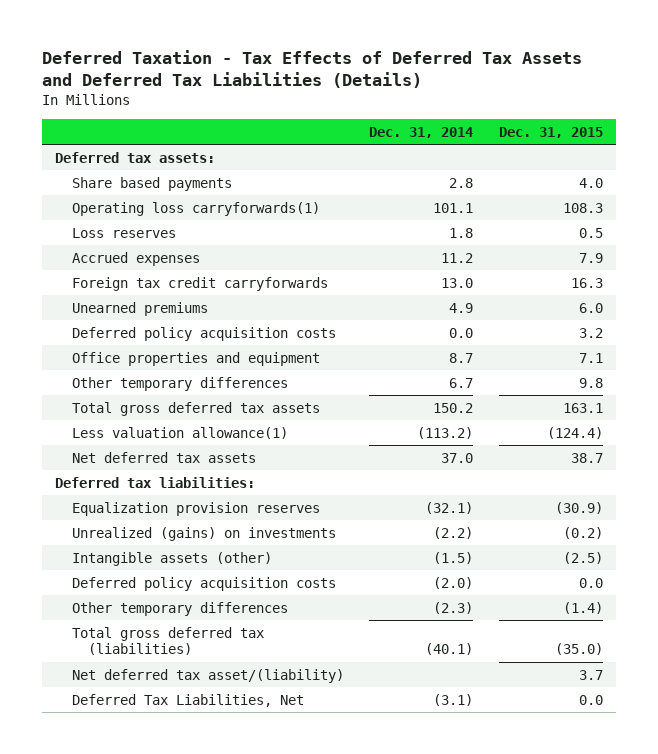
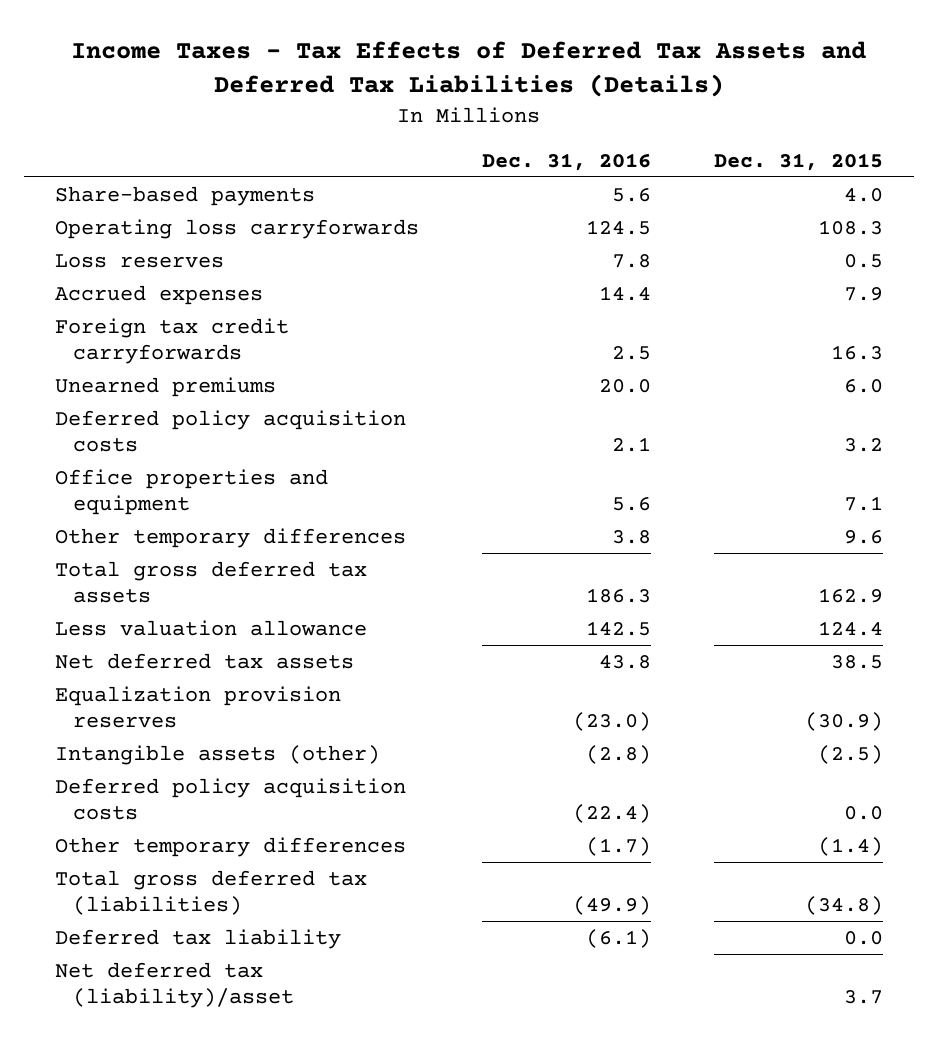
- Deferred Taxation - Tax Effects of Deferred Tax Assets and Deferred Tax Liabilities (Details)
+ Income Taxes - Tax Effects of Deferred Tax Assets and Deferred Tax Liabilities (Details)
- | Dec. 31, 2014 | Dec. 31, 2015
+ | Dec. 31, 2016 | Dec. 31, 2015
- Deferred tax assets:
- Share based payments | 2.8 | 4.0
- Operating loss carryforwards(1) | 101.1 | 108.3
+ Share-based payments | 5.6 | 4.0
+ Operating loss carryforwards | 124.5 | 108.3
- Other temporary differences | 6.7 | 9.8
- Total gross deferred tax assets | 150.2 | 163.1
- Less valuation allowance(1) | (113.2) | (124.4)
- Net deferred tax assets | 37.0 | 38.7
- Deferred tax liabilities:
+ Other temporary differences | 3.8 | 9.6
+ Total gross deferred tax assets | 186.3 | 162.9
+ Less valuation allowance | 142.5 | 124.4
+ Net deferred tax assets | 43.8 | 38.5
- Unrealized (gains) on investments | (2.2) | (0.2)
- Total gross deferred tax (liabilities) | (40.1) | (35.0)
- Net deferred tax asset/(liability) | | 3.7
- Deferred Tax Liabilities, Net | (3.1) | 0.0
+ Total gross deferred tax (liabilities) | (49.9) | (34.8)
+ Deferred tax liability | (6.1) | 0.0
+ Net deferred tax (liability)/asset | | 3.7

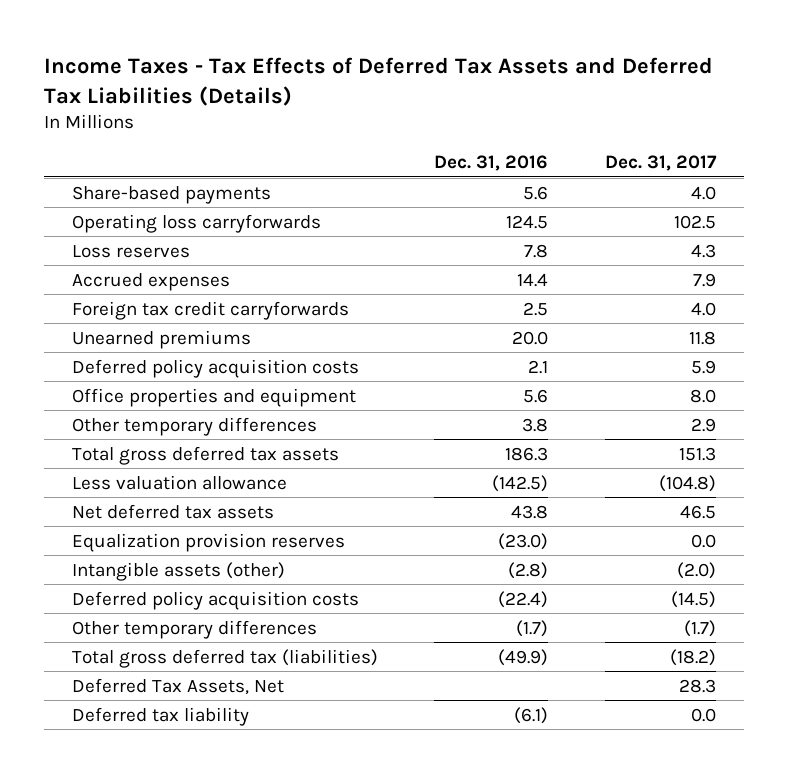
- | Dec. 31, 2016 | Dec. 31, 2015
+ | Dec. 31, 2016 | Dec. 31, 2017
- Less valuation allowance | 142.5 | 124.4
+ Less valuation allowance | (142.5) | (104.8)
+ Deferred Tax Assets, Net | | 28.3
- Net deferred tax (liability)/asset | | 3.7

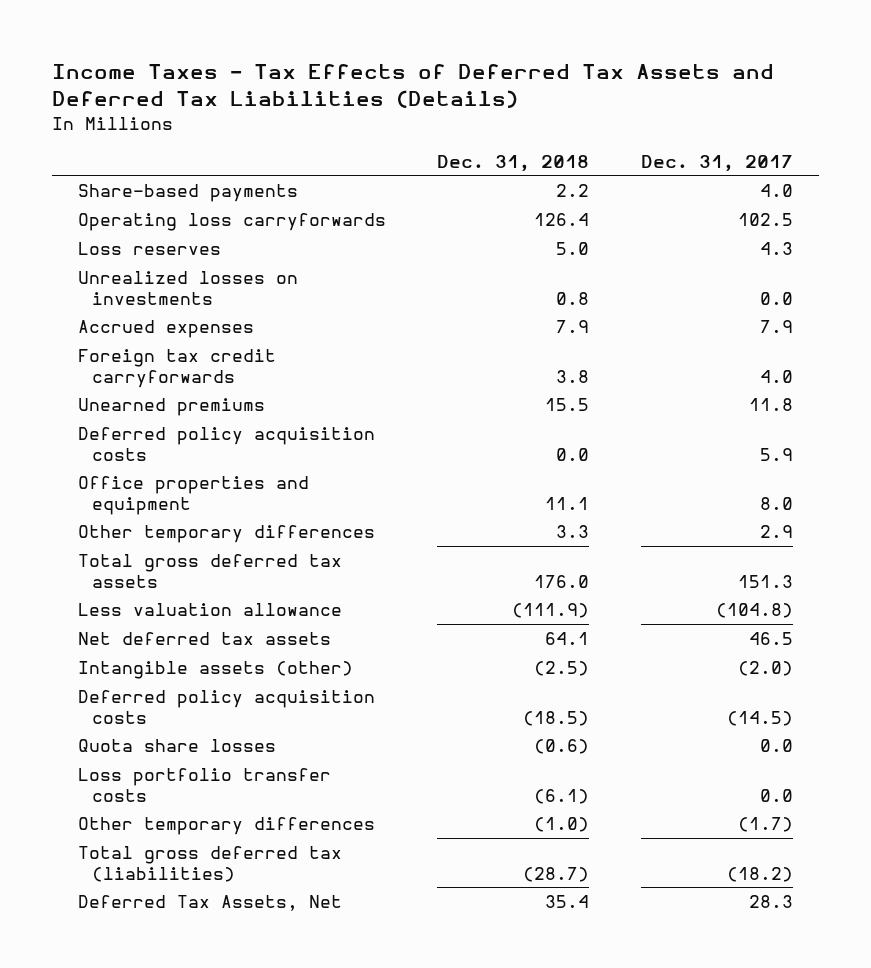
- | Dec. 31, 2016 | Dec. 31, 2017
+ | Dec. 31, 2018 | Dec. 31, 2017
+ Unrealized losses on investments | 0.8 | 0.0
- Equalization provision reserves | (23.0) | 0.0
+ Quota share losses | (0.6) | 0.0
+ Loss portfolio transfer costs | (6.1) | 0.0
- Deferred tax liability | (6.1) | 0.0

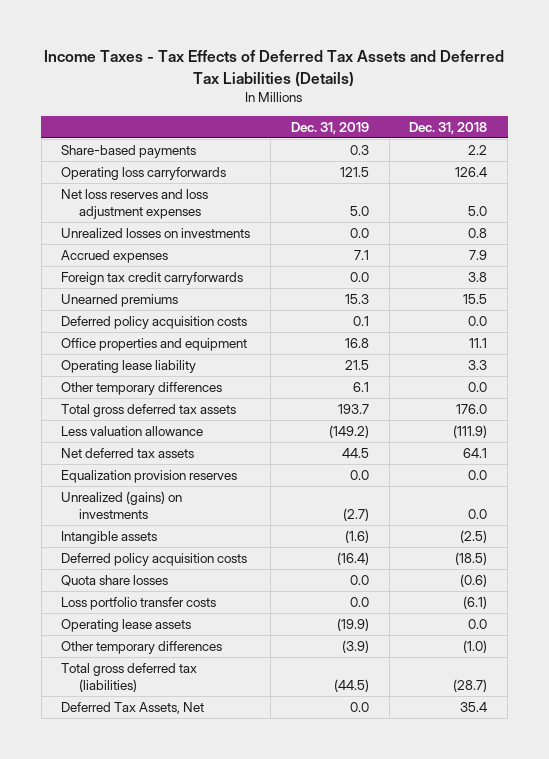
- | Dec. 31, 2018 | Dec. 31, 2017
+ | Dec. 31, 2019 | Dec. 31, 2018
- Loss reserves | 5.0 | 4.3
+ Net loss reserves and loss adjustment expenses | 5.0 | 5.0
- Other temporary differences | 3.3 | 2.9
+ Operating lease liability | 21.5 | 3.3
+ Other temporary differences | 6.1 | 0.0
- Intangible assets (other) | (2.5) | (2.0)
+ Equalization provision reserves | 0.0 | 0.0
+ Unrealized (gains) on investments | (2.7) | 0.0
+ Intangible assets | (1.6) | (2.5)
+ Operating lease assets | (19.9) | 0.0

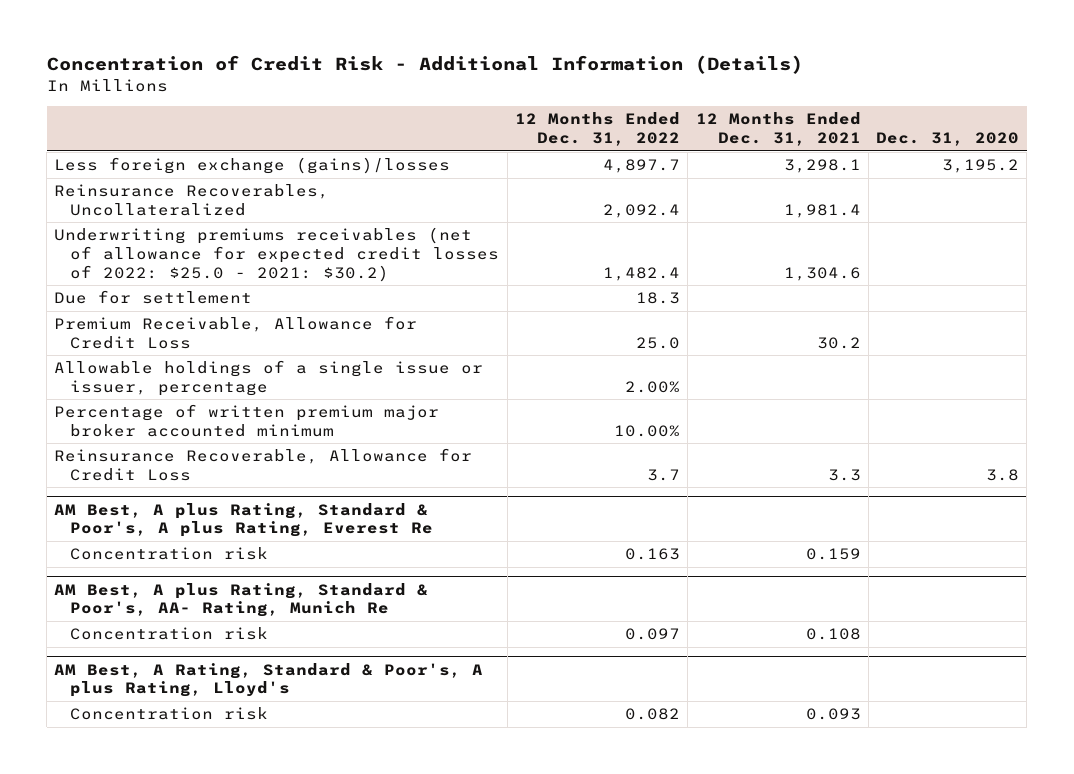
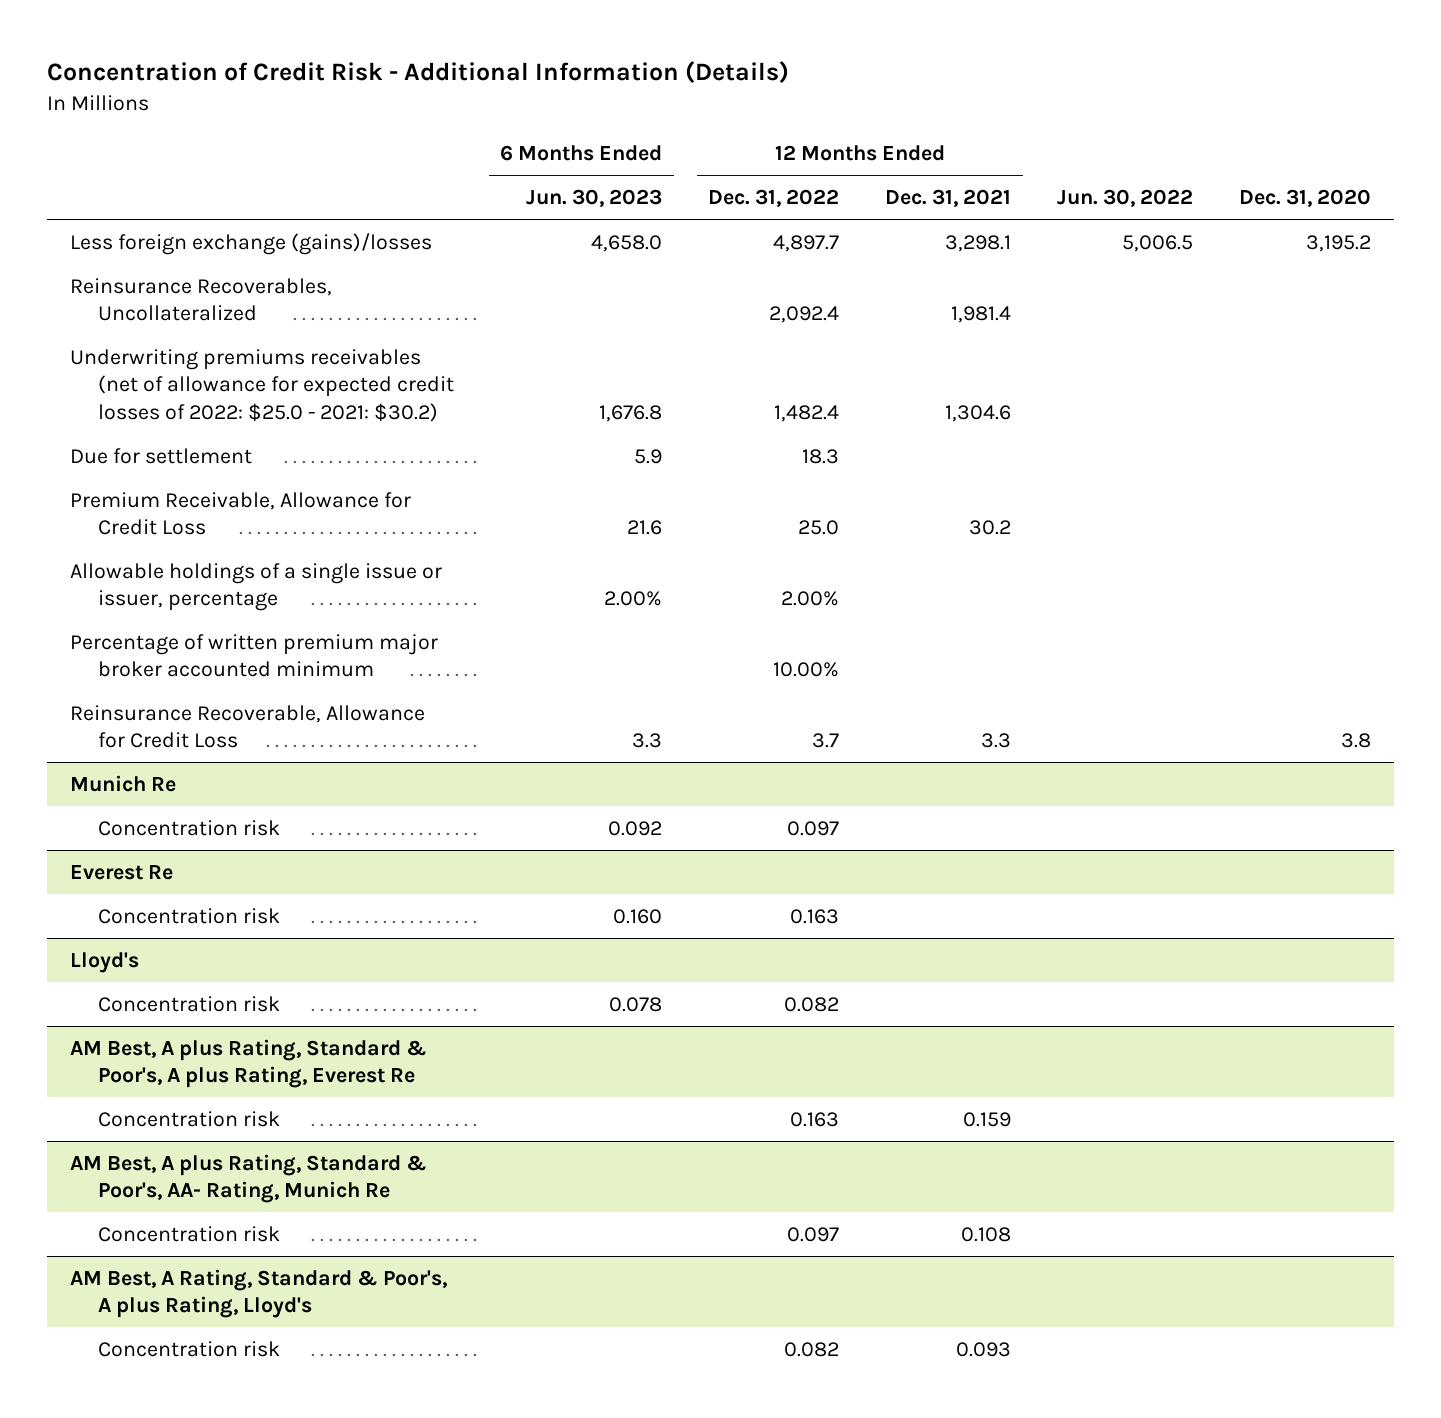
- | 12 Months Ended Dec. 31, 2022 | 12 Months Ended Dec. 31, 2021 | Dec. 31, 2020
+ | 6 Months Ended Jun. 30, 2023 | 12 Months Ended Dec. 31, 2022 | 12 Months Ended Dec. 31, 2021 | Jun. 30, 2022 | Dec. 31, 2020
+ Munich Re
+ Concentration risk | 0.092 | 0.097 | | |
+ Everest Re
+ Concentration risk | 0.160 | 0.163 | | |
+ Lloyd's
+ Concentration risk | 0.078 | 0.082 | | |

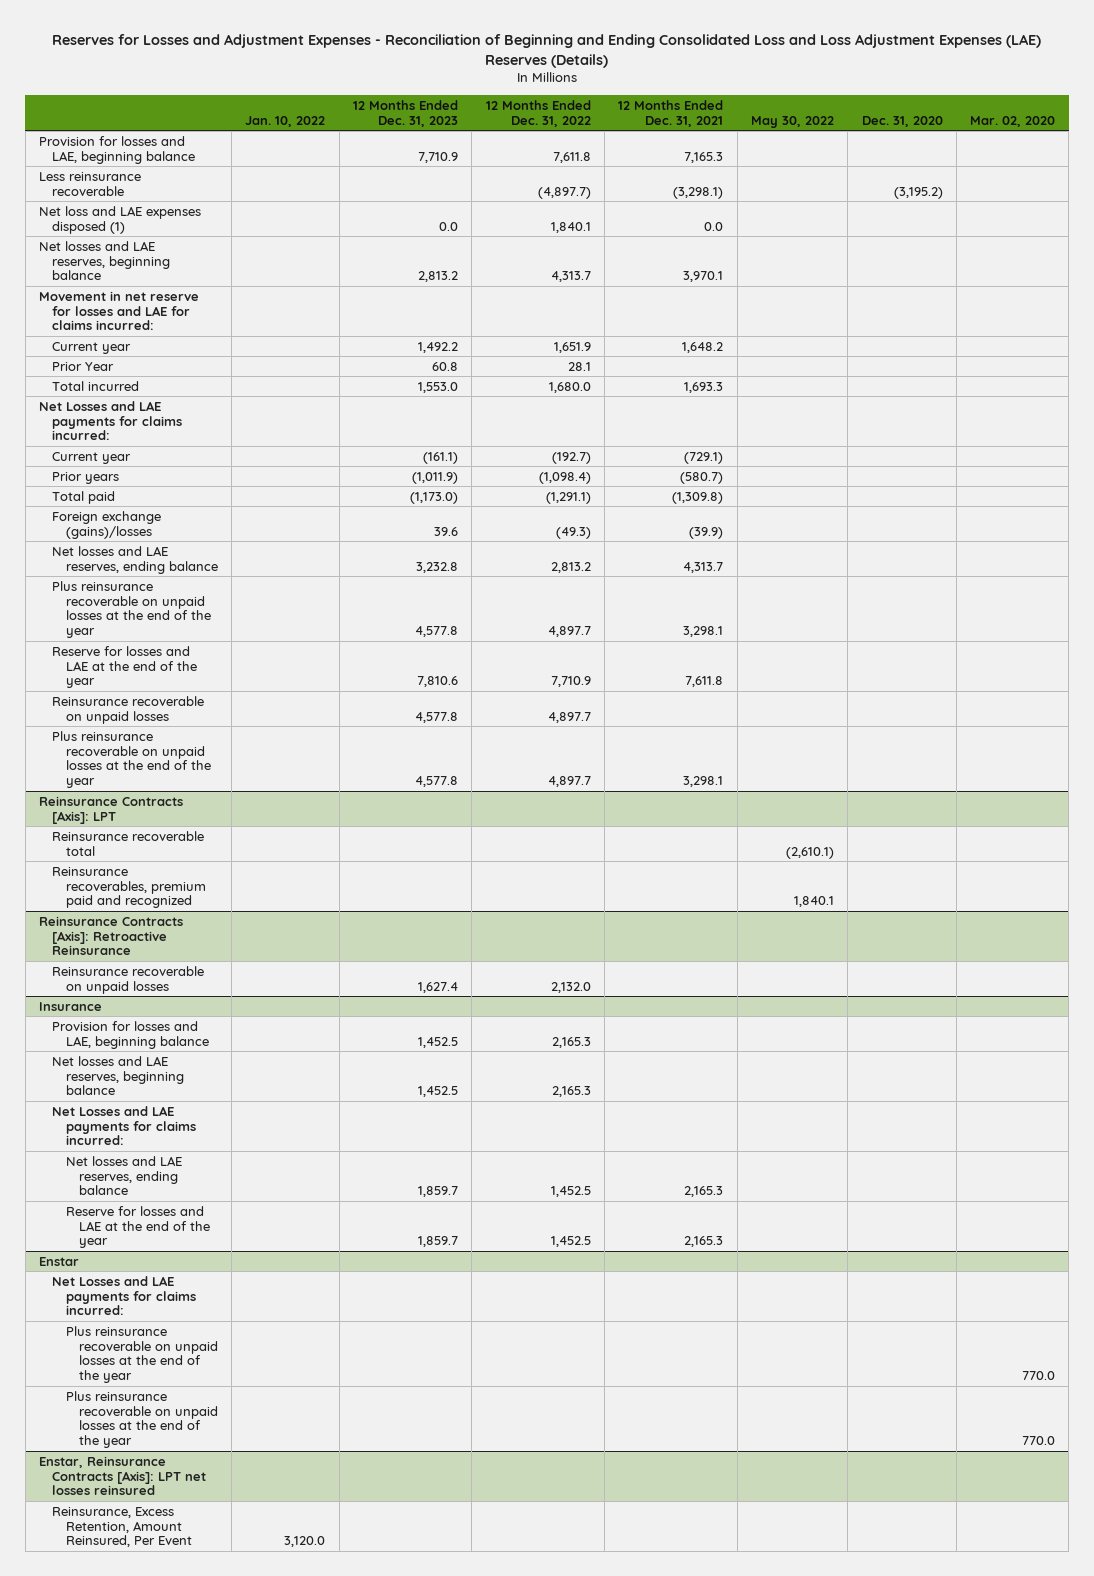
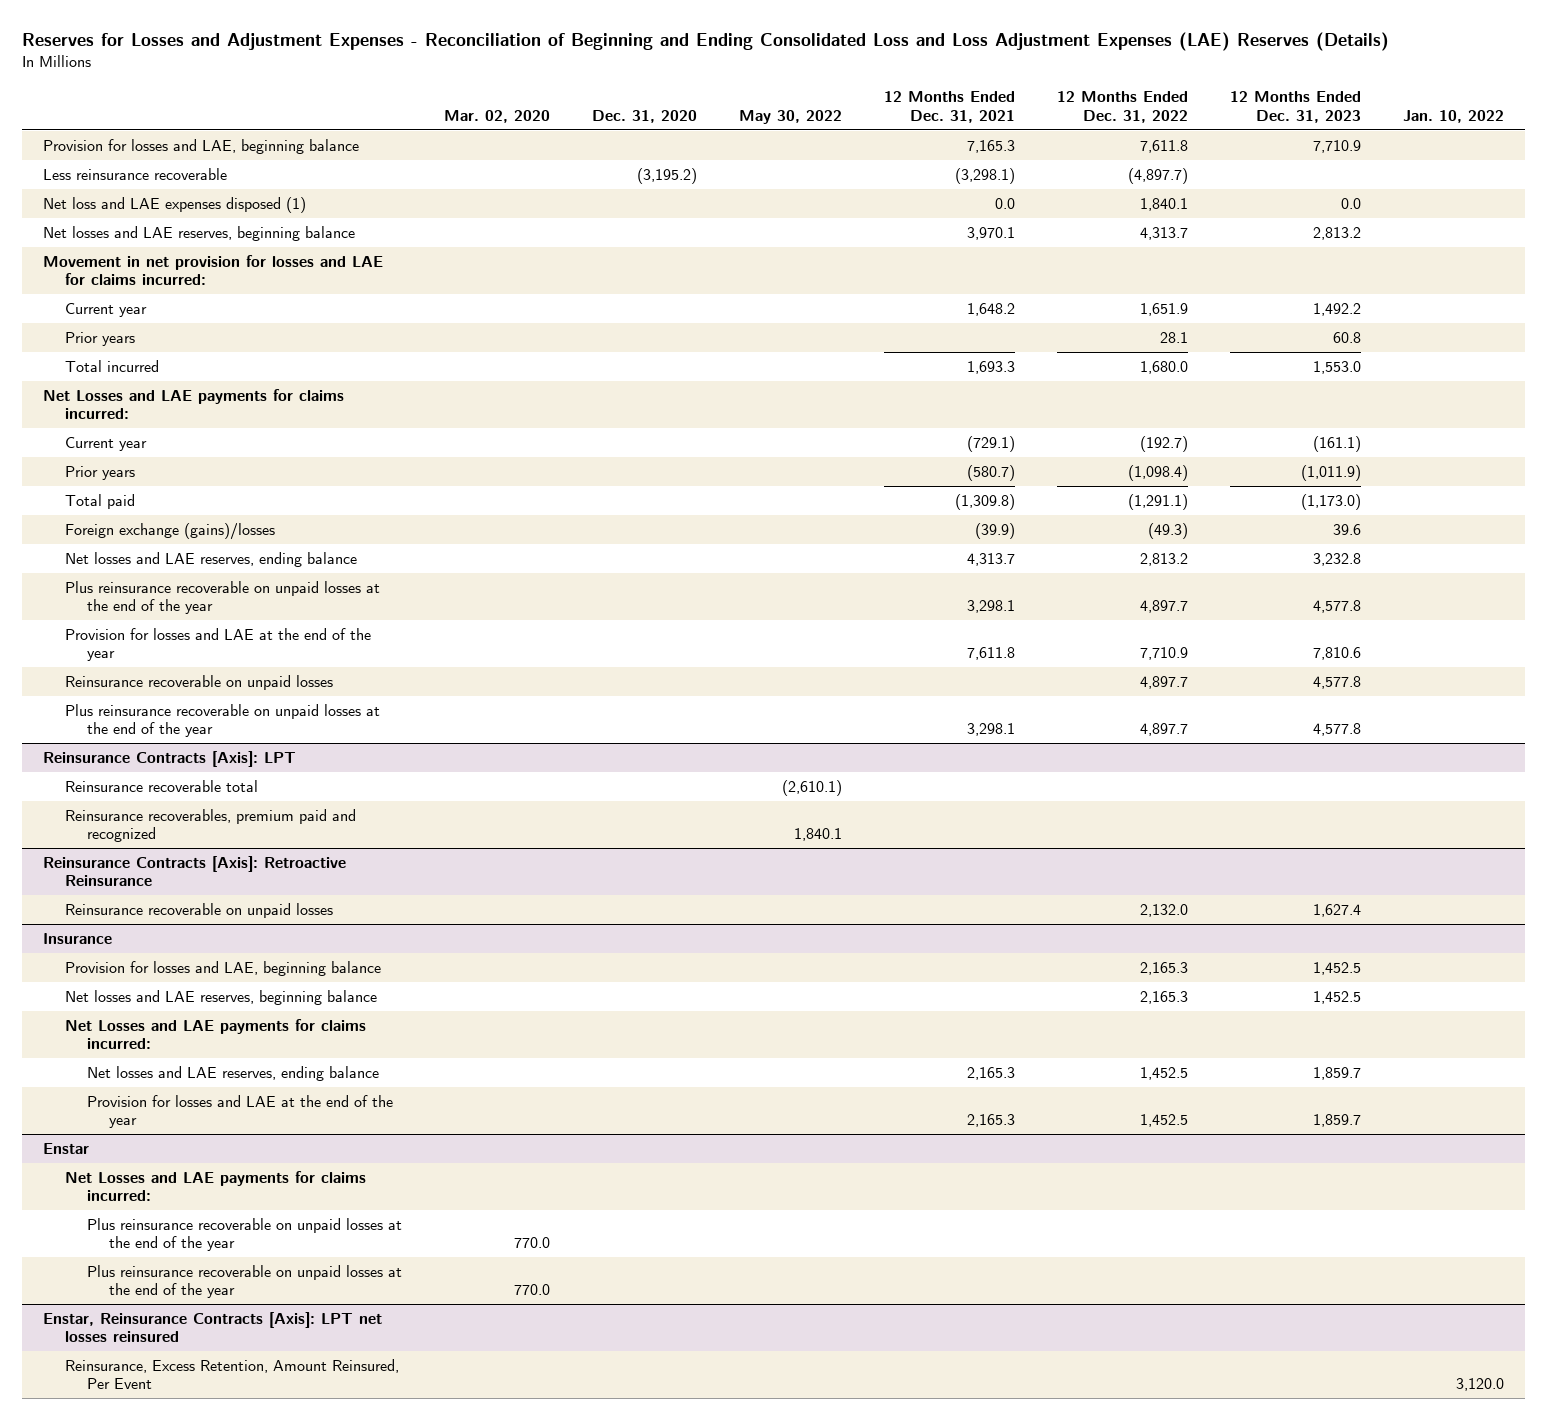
- | Jan. 10, 2022 | 12 Months Ended Dec. 31, 2023 | 12 Months Ended Dec. 31, 2022 | 12 Months Ended Dec. 31, 2021 | May 30, 2022 | Dec. 31, 2020 | Mar. 02, 2020
+ | Mar. 02, 2020 | Dec. 31, 2020 | May 30, 2022 | 12 Months Ended Dec. 31, 2021 | 12 Months Ended Dec. 31, 2022 | 12 Months Ended Dec. 31, 2023 | Jan. 10, 2022
- Movement in net reserve for losses and LAE for claims incurred:
+ Movement in net provision for losses and LAE for claims incurred:
- Prior Year | | 60.8 | 28.1 | | | |
+ Prior years | | | | | 28.1 | 60.8 |
- Reserve for losses and LAE at the end of the year | | 7,810.6 | 7,710.9 | 7,611.8 | | |
+ Provision for losses and LAE at the end of the year | | | | 7,611.8 | 7,710.9 | 7,810.6 |
@ Insurance
- Reserve for losses and LAE at the end of the year | | 1,859.7 | 1,452.5 | 2,165.3 | | |
+ Provision for losses and LAE at the end of the year | | | | 2,165.3 | 1,452.5 | 1,859.7 |

